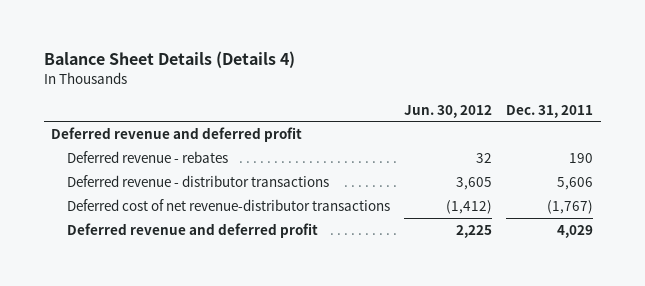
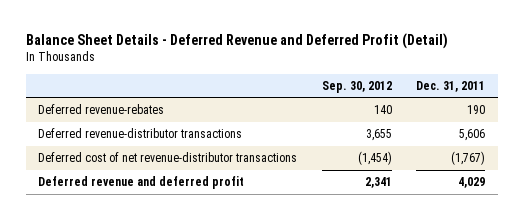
- Balance Sheet Details (Details 4)
+ Balance Sheet Details - Deferred Revenue and Deferred Profit (Detail)
- | Jun. 30, 2012 | Dec. 31, 2011
+ | Sep. 30, 2012 | Dec. 31, 2011
- Deferred revenue and deferred profit
- Deferred revenue - rebates | 32 | 190
- Deferred revenue - distributor transactions | 3,605 | 5,606
+ Deferred revenue-rebates | 140 | 190
+ Deferred revenue-distributor transactions | 3,655 | 5,606

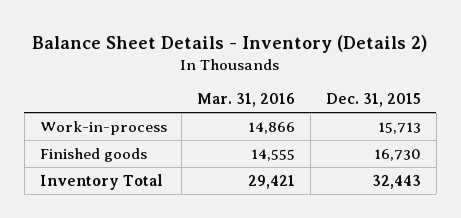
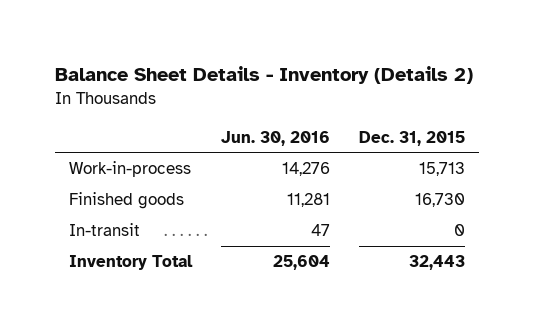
- | Mar. 31, 2016 | Dec. 31, 2015
+ | Jun. 30, 2016 | Dec. 31, 2015
+ In-transit | 47 | 0

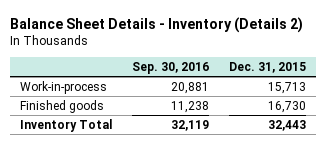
- | Jun. 30, 2016 | Dec. 31, 2015
+ | Sep. 30, 2016 | Dec. 31, 2015
- In-transit | 47 | 0

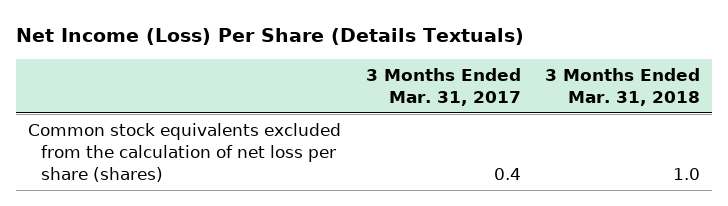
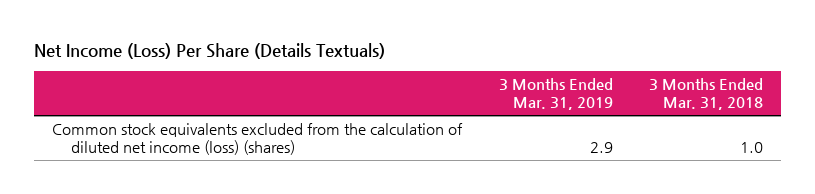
- | 3 Months Ended Mar. 31, 2017 | 3 Months Ended Mar. 31, 2018
+ | 3 Months Ended Mar. 31, 2019 | 3 Months Ended Mar. 31, 2018
- Common stock equivalents excluded from the calculation of net loss per share (shares) | 0.4 | 1.0
+ Common stock equivalents excluded from the calculation of diluted net income (loss) (shares) | 2.9 | 1.0

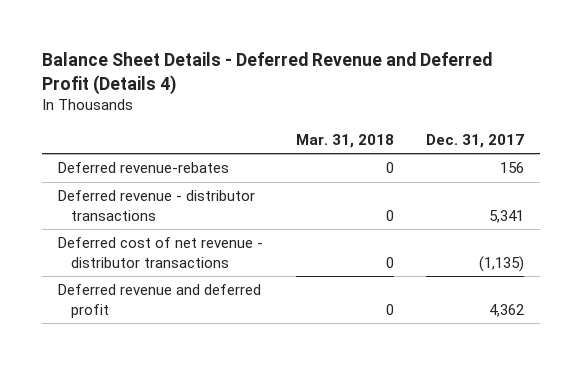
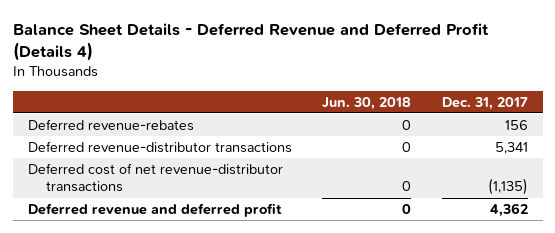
- | Mar. 31, 2018 | Dec. 31, 2017
+ | Jun. 30, 2018 | Dec. 31, 2017
- Deferred revenue - distributor transactions | 0 | 5,341
- Deferred cost of net revenue - distributor transactions | 0 | (1,135)
+ Deferred revenue-distributor transactions | 0 | 5,341
+ Deferred cost of net revenue-distributor transactions | 0 | (1,135)

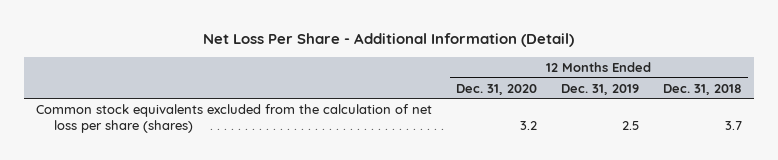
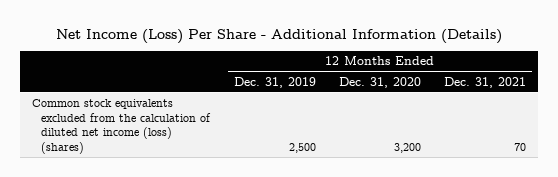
- Net Loss Per Share - Additional Information (Detail)
+ Net Income (Loss) Per Share - Additional Information (Details)
- | 12 Months Ended Dec. 31, 2020 | 12 Months Ended Dec. 31, 2019 | 12 Months Ended Dec. 31, 2018
+ | 12 Months Ended Dec. 31, 2019 | 12 Months Ended Dec. 31, 2020 | 12 Months Ended Dec. 31, 2021
- Common stock equivalents excluded from the calculation of net loss per share (shares) | 3.2 | 2.5 | 3.7
+ Common stock equivalents excluded from the calculation of diluted net income (loss) (shares) | 2,500 | 3,200 | 70

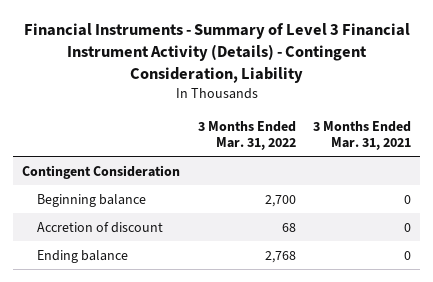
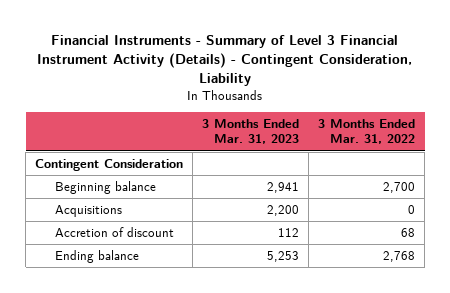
- | 3 Months Ended Mar. 31, 2022 | 3 Months Ended Mar. 31, 2021
+ | 3 Months Ended Mar. 31, 2023 | 3 Months Ended Mar. 31, 2022
+ Acquisitions | 2,200 | 0

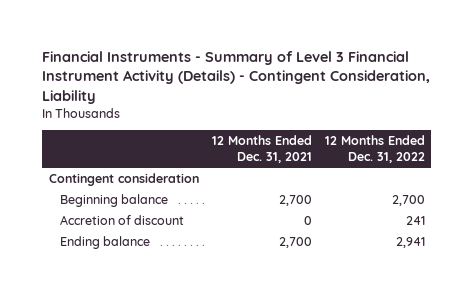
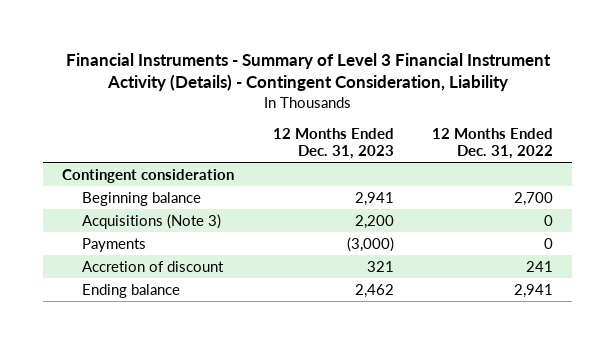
- | 12 Months Ended Dec. 31, 2021 | 12 Months Ended Dec. 31, 2022
+ | 12 Months Ended Dec. 31, 2023 | 12 Months Ended Dec. 31, 2022
+ Acquisitions (Note 3) | 2,200 | 0
+ Payments | (3,000) | 0

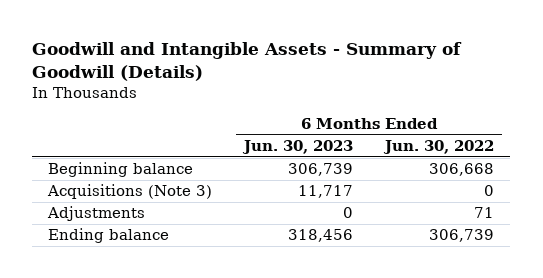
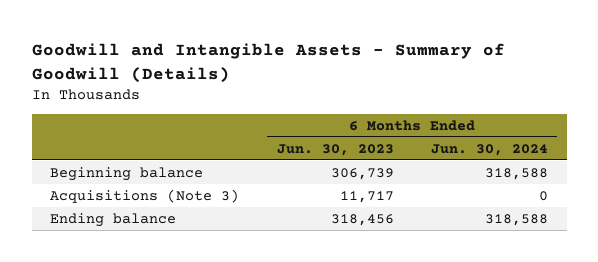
- | 6 Months Ended Jun. 30, 2023 | 6 Months Ended Jun. 30, 2022
+ | 6 Months Ended Jun. 30, 2023 | 6 Months Ended Jun. 30, 2024
- Adjustments | 0 | 71

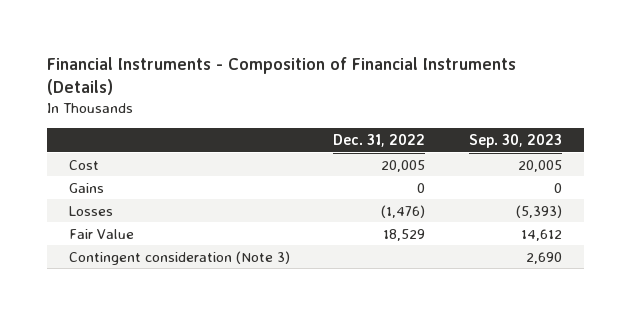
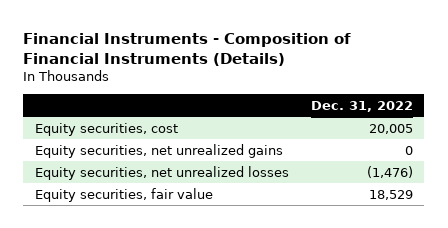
- | Dec. 31, 2022 | Sep. 30, 2023
+ | Dec. 31, 2022
- Cost | 20,005 | 20,005
- Gains | 0 | 0
- Losses | (1,476) | (5,393)
- Fair Value | 18,529 | 14,612
- Contingent consideration (Note 3) | | 2,690
+ Equity securities, cost | 20,005
+ Equity securities, net unrealized gains | 0
+ Equity securities, net unrealized losses | (1,476)
+ Equity securities, fair value | 18,529

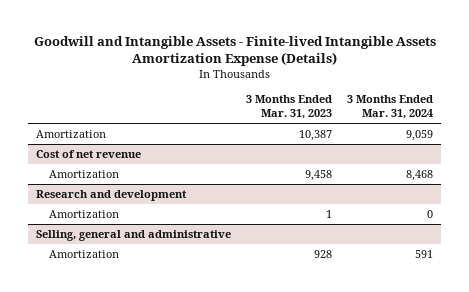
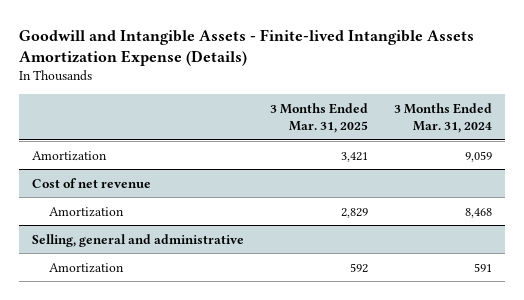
- | 3 Months Ended Mar. 31, 2023 | 3 Months Ended Mar. 31, 2024
+ | 3 Months Ended Mar. 31, 2025 | 3 Months Ended Mar. 31, 2024
- Research and development
- Amortization | 1 | 0

